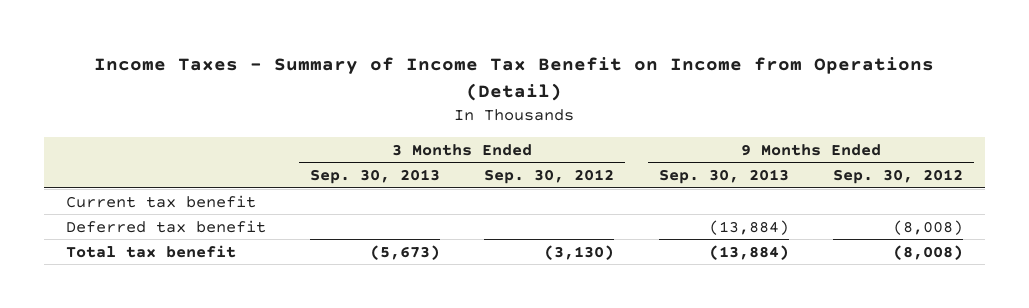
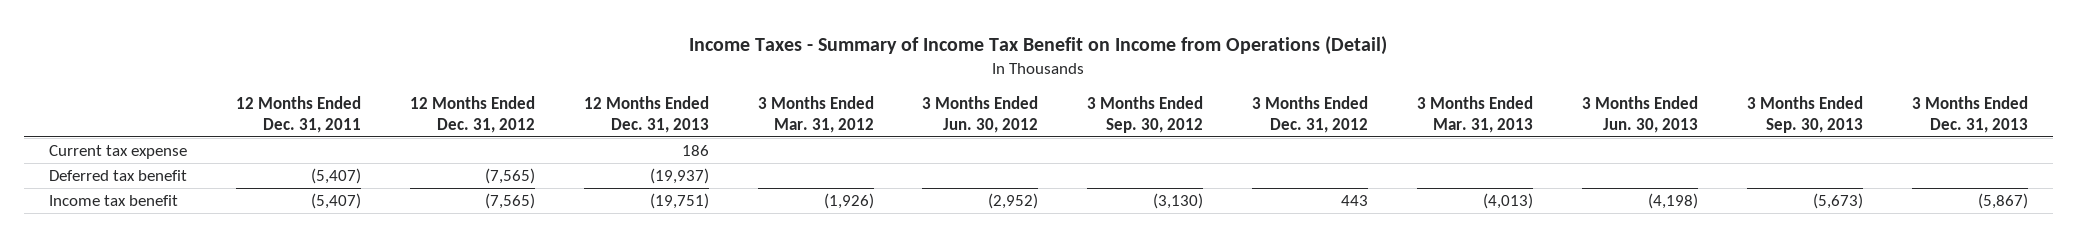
- | 3 Months Ended Sep. 30, 2013 | 3 Months Ended Sep. 30, 2012 | 9 Months Ended Sep. 30, 2013 | 9 Months Ended Sep. 30, 2012
+ | 12 Months Ended Dec. 31, 2011 | 12 Months Ended Dec. 31, 2012 | 12 Months Ended Dec. 31, 2013 | 3 Months Ended Mar. 31, 2012 | 3 Months Ended Jun. 30, 2012 | 3 Months Ended Sep. 30, 2012 | 3 Months Ended Dec. 31, 2012 | 3 Months Ended Mar. 31, 2013 | 3 Months Ended Jun. 30, 2013 | 3 Months Ended Sep. 30, 2013 | 3 Months Ended Dec. 31, 2013
- Current tax benefit
+ Current tax expense | | | 186 | | | | | | | |
- Total tax benefit | (5,673) | (3,130) | (13,884) | (8,008)
+ Income tax benefit | (5,407) | (7,565) | (19,751) | (1,926) | (2,952) | (3,130) | 443 | (4,013) | (4,198) | (5,673) | (5,867)

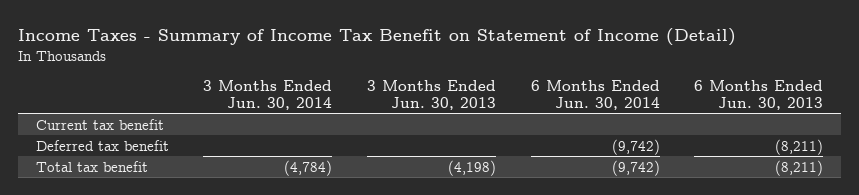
- Income Taxes - Summary of Income Tax Benefit on Income from Operations (Detail)
+ Income Taxes - Summary of Income Tax Benefit on Statement of Income (Detail)
- | 12 Months Ended Dec. 31, 2011 | 12 Months Ended Dec. 31, 2012 | 12 Months Ended Dec. 31, 2013 | 3 Months Ended Mar. 31, 2012 | 3 Months Ended Jun. 30, 2012 | 3 Months Ended Sep. 30, 2012 | 3 Months Ended Dec. 31, 2012 | 3 Months Ended Mar. 31, 2013 | 3 Months Ended Jun. 30, 2013 | 3 Months Ended Sep. 30, 2013 | 3 Months Ended Dec. 31, 2013
+ | 3 Months Ended Jun. 30, 2014 | 3 Months Ended Jun. 30, 2013 | 6 Months Ended Jun. 30, 2014 | 6 Months Ended Jun. 30, 2013
- Current tax expense | | | 186 | | | | | | | |
+ Current tax benefit
- Income tax benefit | (5,407) | (7,565) | (19,751) | (1,926) | (2,952) | (3,130) | 443 | (4,013) | (4,198) | (5,673) | (5,867)
+ Total tax benefit | (4,784) | (4,198) | (9,742) | (8,211)

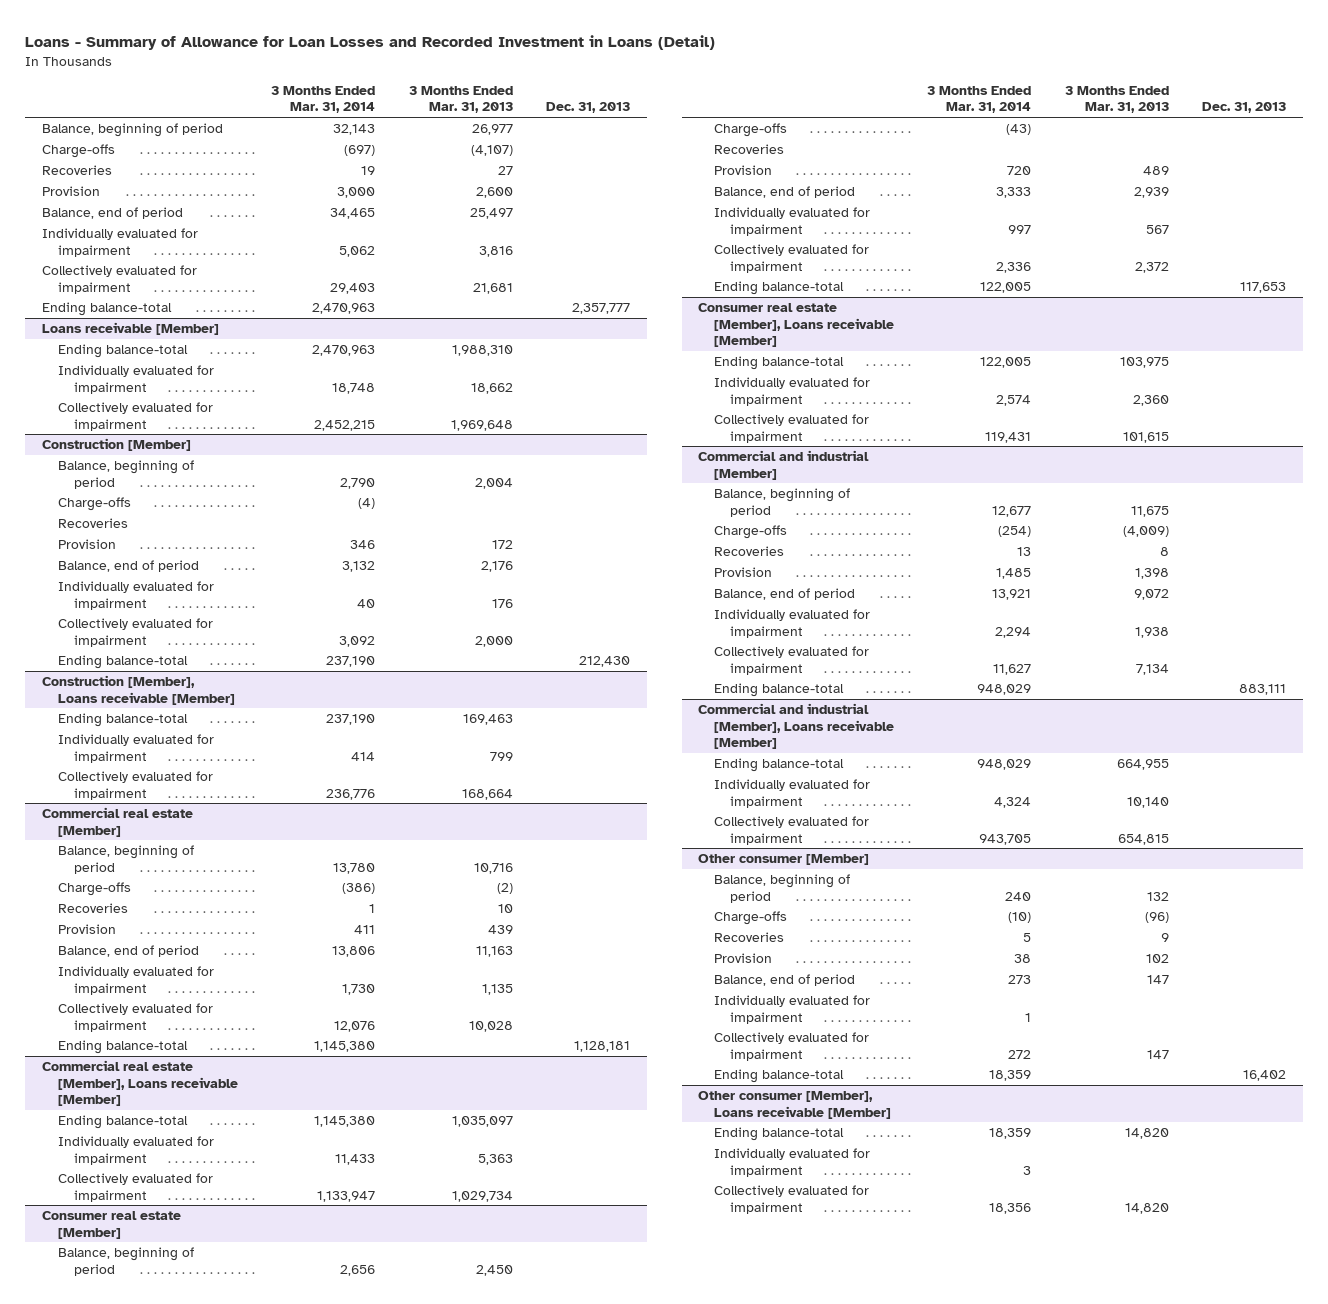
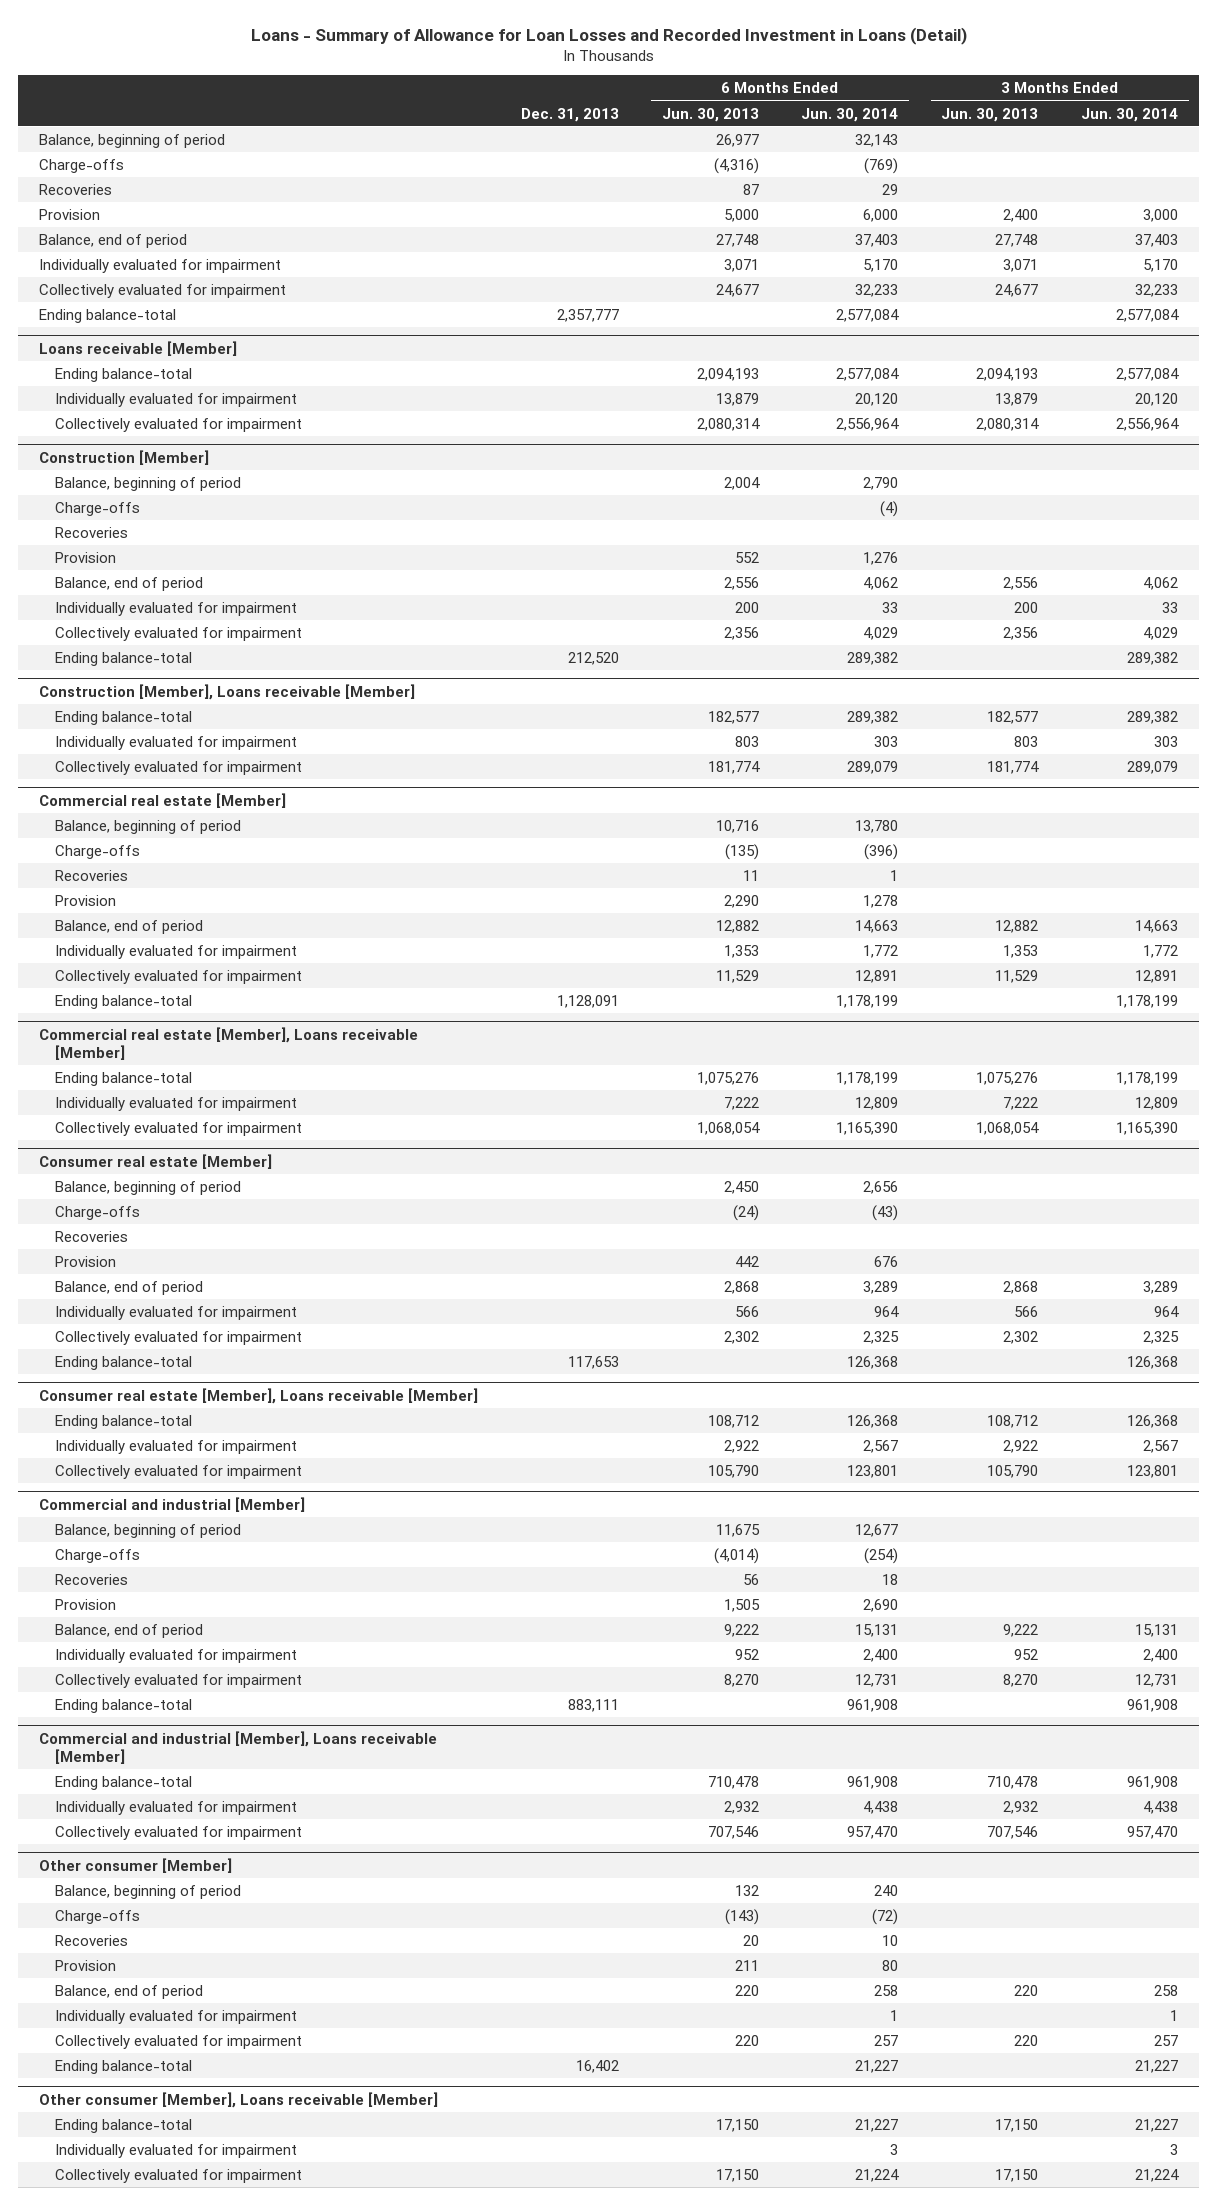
- | 3 Months Ended Mar. 31, 2014 | 3 Months Ended Mar. 31, 2013 | Dec. 31, 2013
+ | Dec. 31, 2013 | 6 Months Ended Jun. 30, 2013 | 6 Months Ended Jun. 30, 2014 | 3 Months Ended Jun. 30, 2013 | 3 Months Ended Jun. 30, 2014
@ Construction [Member]
- Ending balance-total | 237,190 | | 212,430
+ Ending balance-total | 212,520 | | 289,382 | | 289,382
@ Commercial real estate [Member]
- Ending balance-total | 1,145,380 | | 1,128,181
+ Ending balance-total | 1,128,091 | | 1,178,199 | | 1,178,199

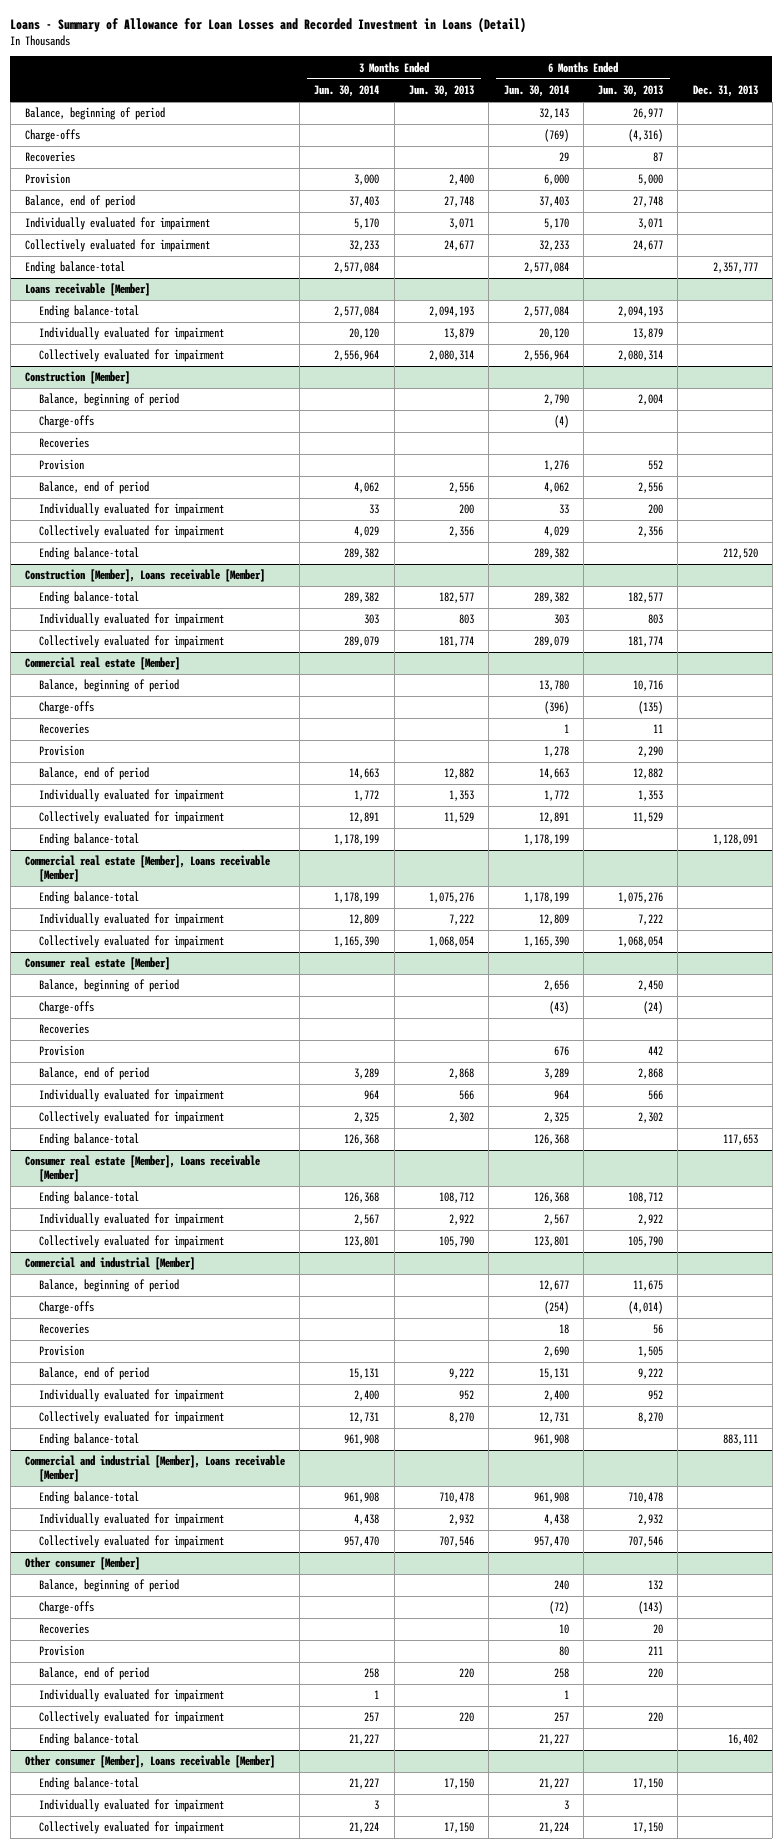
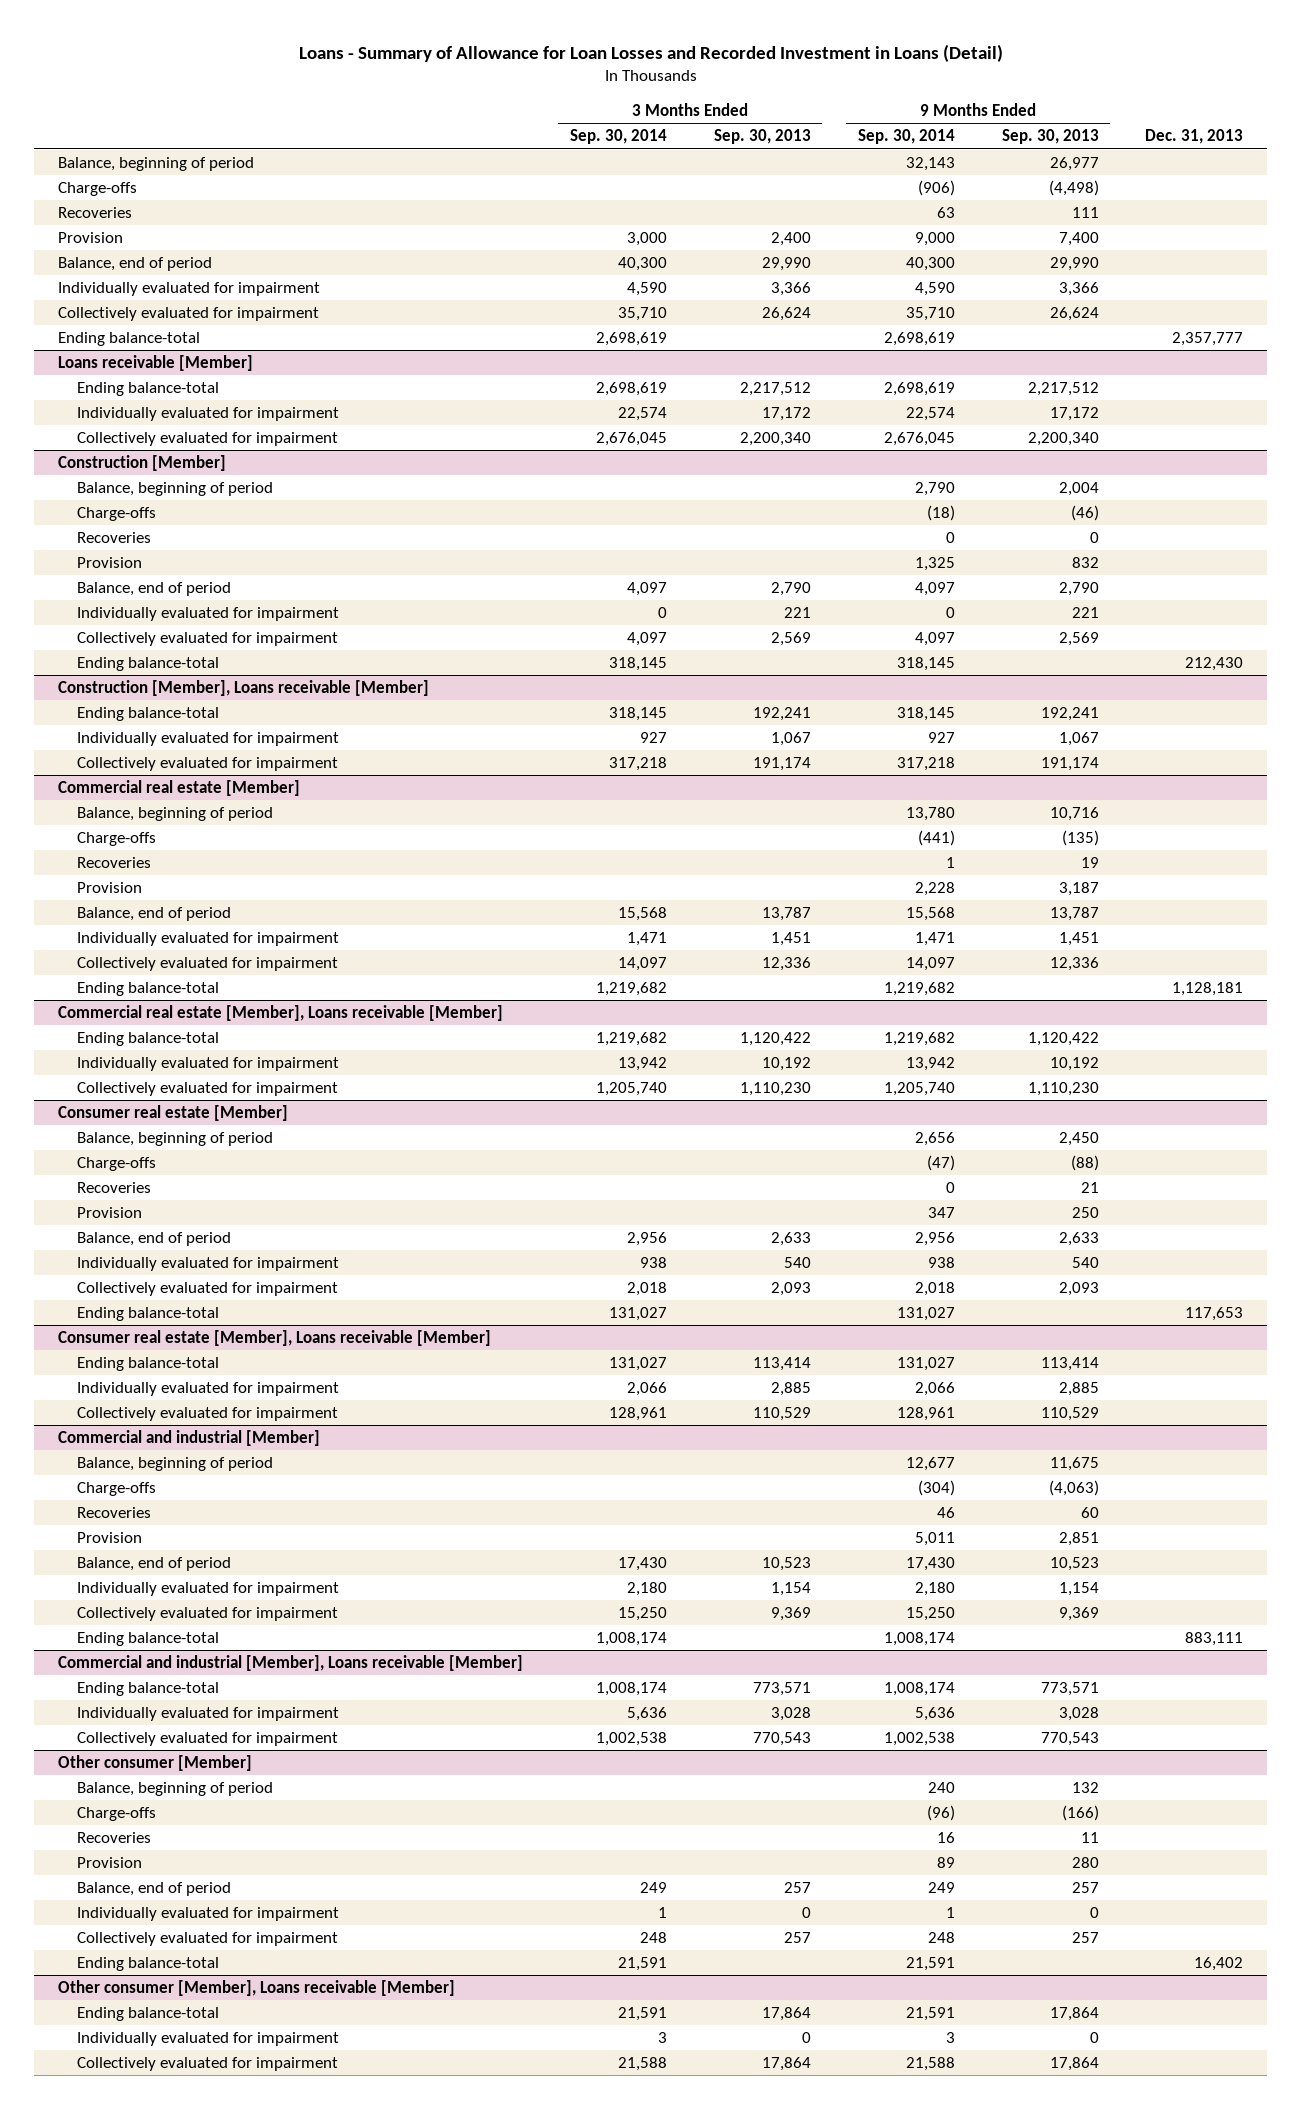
- | 3 Months Ended Jun. 30, 2014 | 3 Months Ended Jun. 30, 2013 | 6 Months Ended Jun. 30, 2014 | 6 Months Ended Jun. 30, 2013 | Dec. 31, 2013
+ | 3 Months Ended Sep. 30, 2014 | 3 Months Ended Sep. 30, 2013 | 9 Months Ended Sep. 30, 2014 | 9 Months Ended Sep. 30, 2013 | Dec. 31, 2013
@ Construction [Member]
- Ending balance-total | 289,382 | | 289,382 | | 212,520
+ Ending balance-total | 318,145 | | 318,145 | | 212,430
@ Commercial real estate [Member]
- Ending balance-total | 1,178,199 | | 1,178,199 | | 1,128,091
+ Ending balance-total | 1,219,682 | | 1,219,682 | | 1,128,181

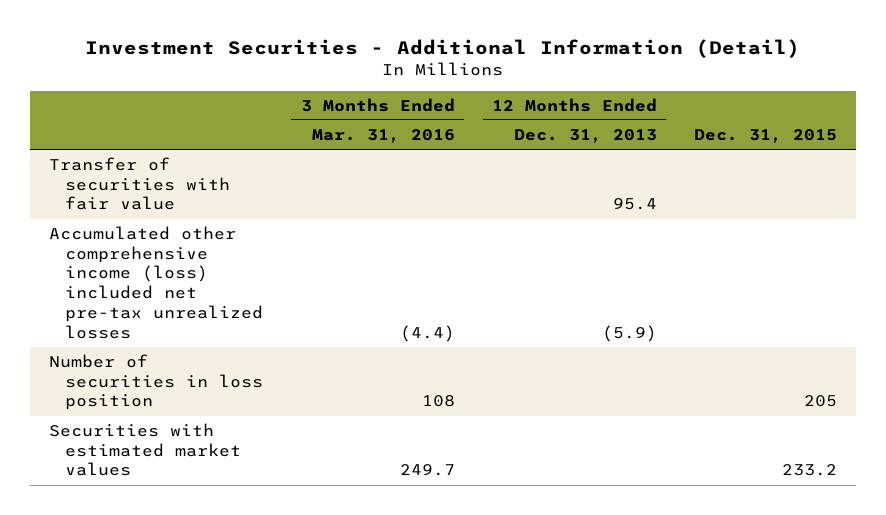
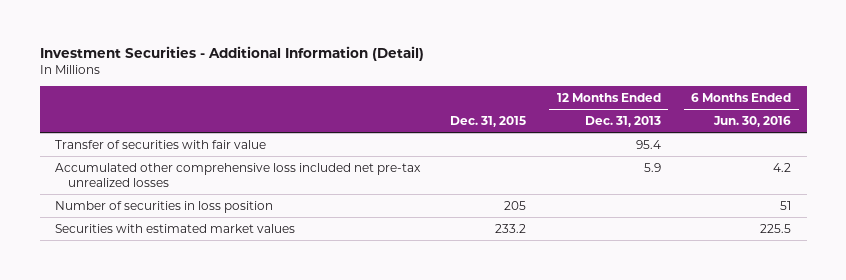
- | 3 Months Ended Mar. 31, 2016 | 12 Months Ended Dec. 31, 2013 | Dec. 31, 2015
+ | Dec. 31, 2015 | 12 Months Ended Dec. 31, 2013 | 6 Months Ended Jun. 30, 2016
- Accumulated other comprehensive income (loss) included net pre-tax unrealized losses | (4.4) | (5.9) |
+ Accumulated other comprehensive loss included net pre-tax unrealized losses | | 5.9 | 4.2

